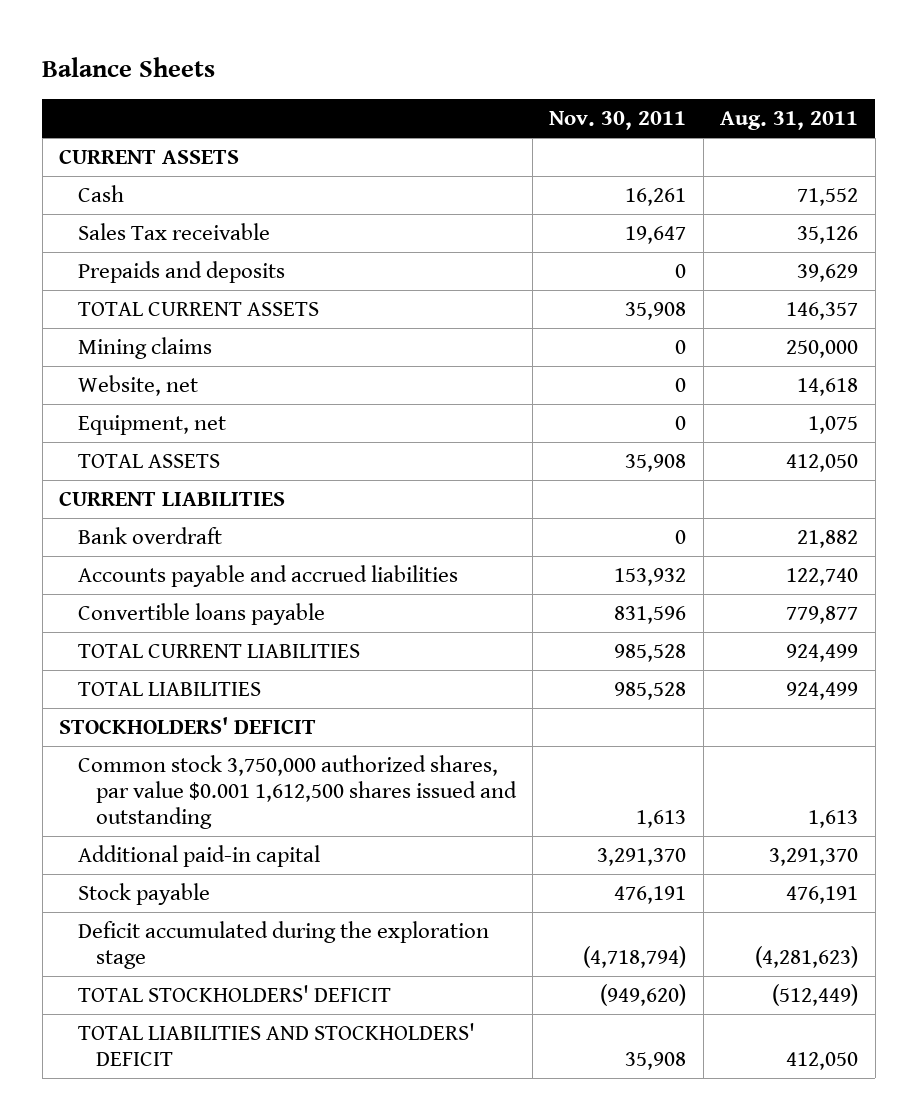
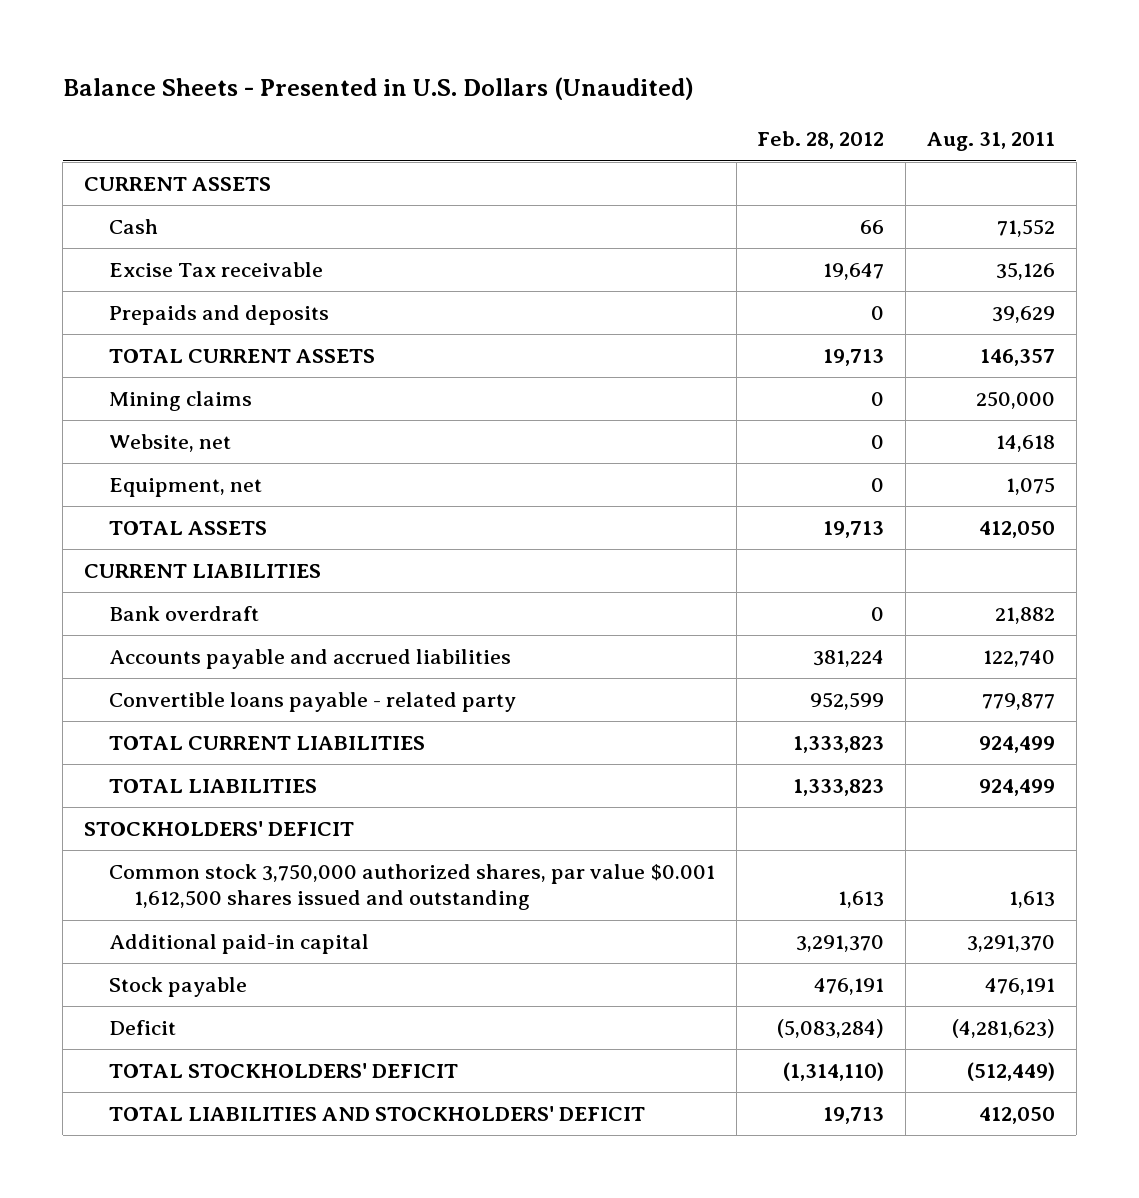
- Balance Sheets
+ Balance Sheets - Presented in U.S. Dollars (Unaudited)
- | Nov. 30, 2011 | Aug. 31, 2011
+ | Feb. 28, 2012 | Aug. 31, 2011
- Sales Tax receivable | 19,647 | 35,126
+ Excise Tax receivable | 19,647 | 35,126
- Convertible loans payable | 831,596 | 779,877
+ Convertible loans payable - related party | 952,599 | 779,877
- Deficit accumulated during the exploration stage | (4,718,794) | (4,281,623)
+ Deficit | (5,083,284) | (4,281,623)

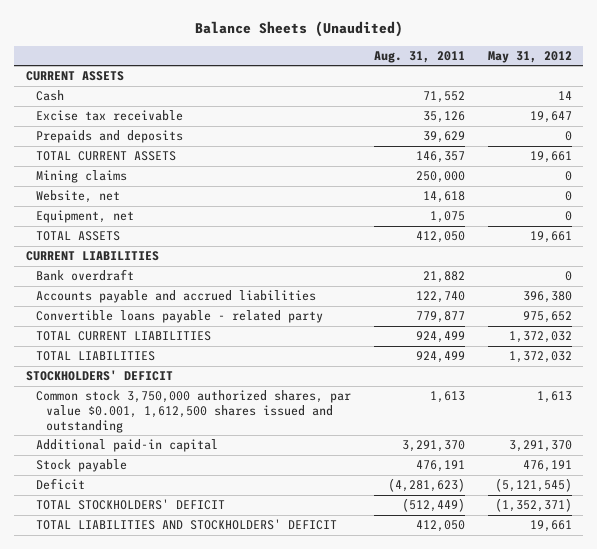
- Balance Sheets - Presented in U.S. Dollars (Unaudited)
+ Balance Sheets (Unaudited)
- | Feb. 28, 2012 | Aug. 31, 2011
+ | Aug. 31, 2011 | May 31, 2012
- Excise Tax receivable | 19,647 | 35,126
+ Excise tax receivable | 35,126 | 19,647
- Common stock 3,750,000 authorized shares, par value $0.001 1,612,500 shares issued and outstanding | 1,613 | 1,613
+ Common stock 3,750,000 authorized shares, par value $0.001, 1,612,500 shares issued and outstanding | 1,613 | 1,613

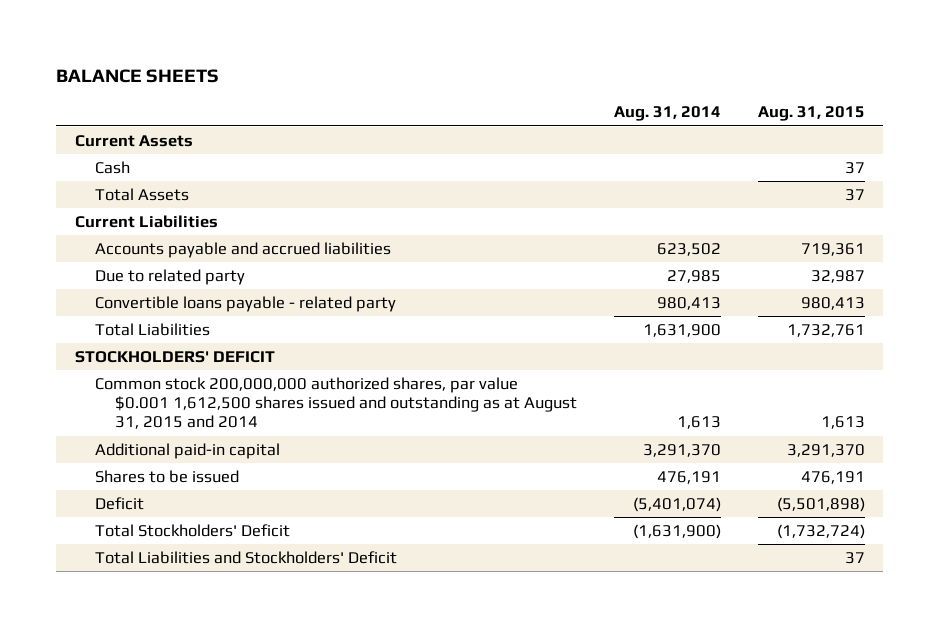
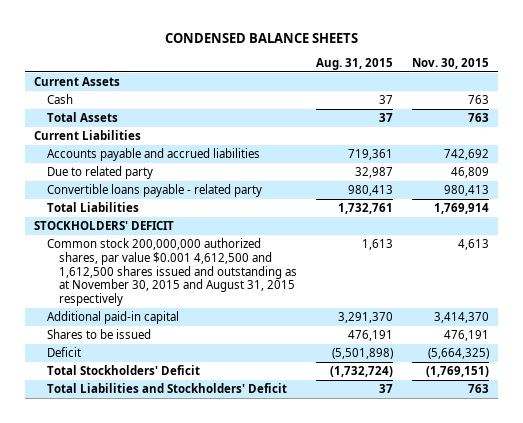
- BALANCE SHEETS
+ CONDENSED BALANCE SHEETS
- | Aug. 31, 2014 | Aug. 31, 2015
+ | Aug. 31, 2015 | Nov. 30, 2015
- Common stock 200,000,000 authorized shares, par value $0.001 1,612,500 shares issued and outstanding as at August 31, 2015 and 2014 | 1,613 | 1,613
+ Common stock 200,000,000 authorized shares, par value $0.001 4,612,500 and 1,612,500 shares issued and outstanding as at November 30, 2015 and August 31, 2015 respectively | 1,613 | 4,613

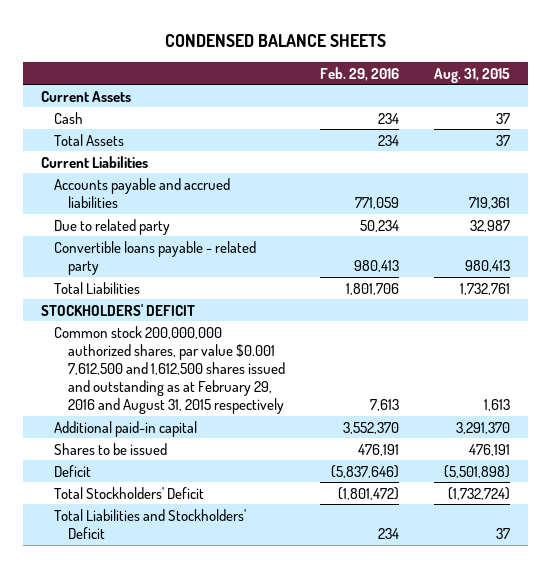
- | Aug. 31, 2015 | Nov. 30, 2015
+ | Feb. 29, 2016 | Aug. 31, 2015
- Common stock 200,000,000 authorized shares, par value $0.001 4,612,500 and 1,612,500 shares issued and outstanding as at November 30, 2015 and August 31, 2015 respectively | 1,613 | 4,613
+ Common stock 200,000,000 authorized shares, par value $0.001 7,612,500 and 1,612,500 shares issued and outstanding as at February 29, 2016 and August 31, 2015 respectively | 7,613 | 1,613

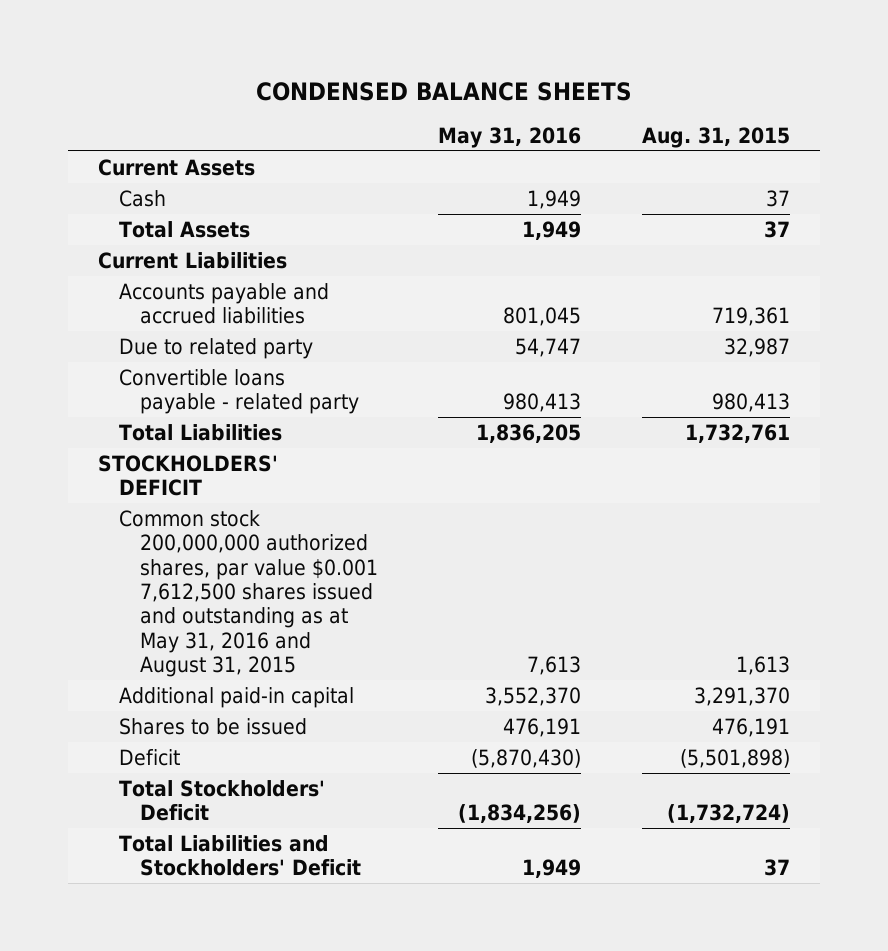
- | Feb. 29, 2016 | Aug. 31, 2015
+ | May 31, 2016 | Aug. 31, 2015
- Common stock 200,000,000 authorized shares, par value $0.001 7,612,500 and 1,612,500 shares issued and outstanding as at February 29, 2016 and August 31, 2015 respectively | 7,613 | 1,613
+ Common stock 200,000,000 authorized shares, par value $0.001 7,612,500 shares issued and outstanding as at May 31, 2016 and August 31, 2015 | 7,613 | 1,613

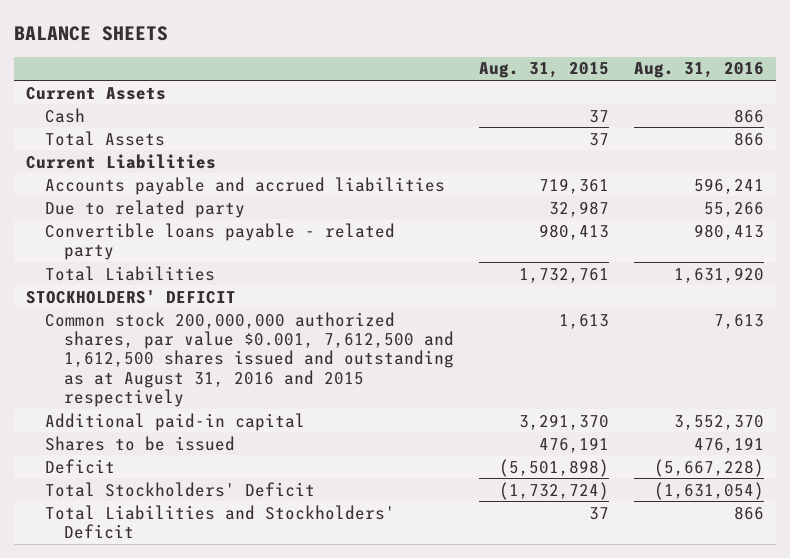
- CONDENSED BALANCE SHEETS
+ BALANCE SHEETS
- | May 31, 2016 | Aug. 31, 2015
+ | Aug. 31, 2015 | Aug. 31, 2016
- Common stock 200,000,000 authorized shares, par value $0.001 7,612,500 shares issued and outstanding as at May 31, 2016 and August 31, 2015 | 7,613 | 1,613
+ Common stock 200,000,000 authorized shares, par value $0.001, 7,612,500 and 1,612,500 shares issued and outstanding as at August 31, 2016 and 2015 respectively | 1,613 | 7,613

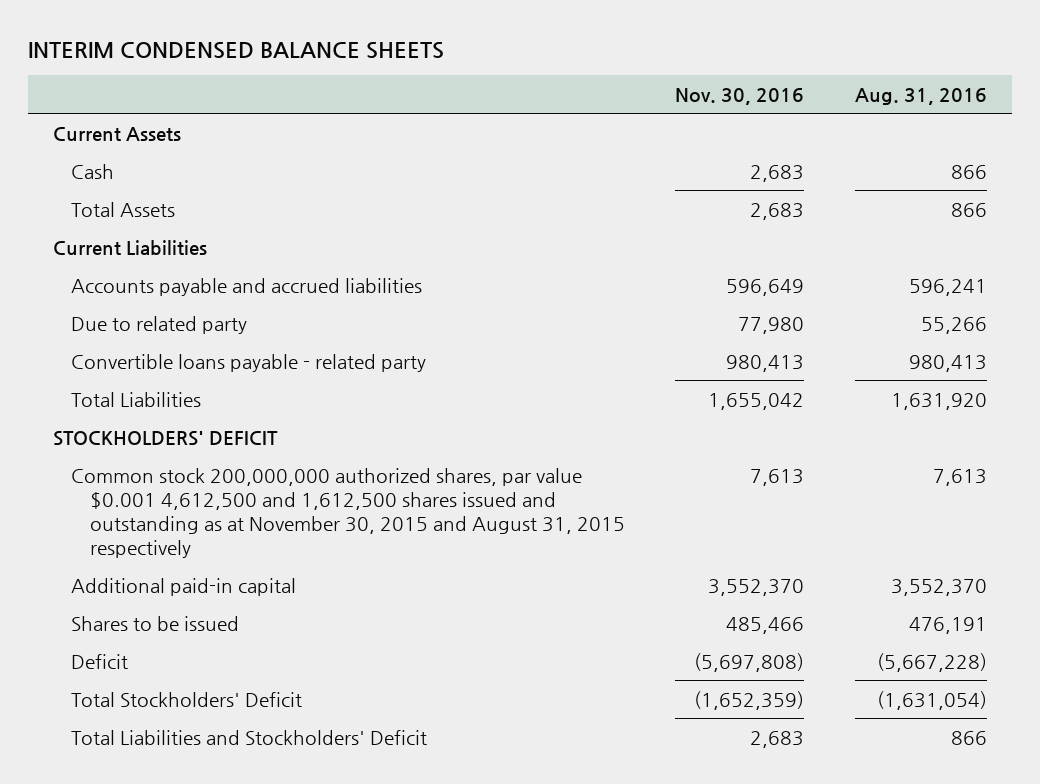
- BALANCE SHEETS
+ INTERIM CONDENSED BALANCE SHEETS
- | Aug. 31, 2015 | Aug. 31, 2016
+ | Nov. 30, 2016 | Aug. 31, 2016
- Common stock 200,000,000 authorized shares, par value $0.001, 7,612,500 and 1,612,500 shares issued and outstanding as at August 31, 2016 and 2015 respectively | 1,613 | 7,613
+ Common stock 200,000,000 authorized shares, par value $0.001 4,612,500 and 1,612,500 shares issued and outstanding as at November 30, 2015 and August 31, 2015 respectively | 7,613 | 7,613

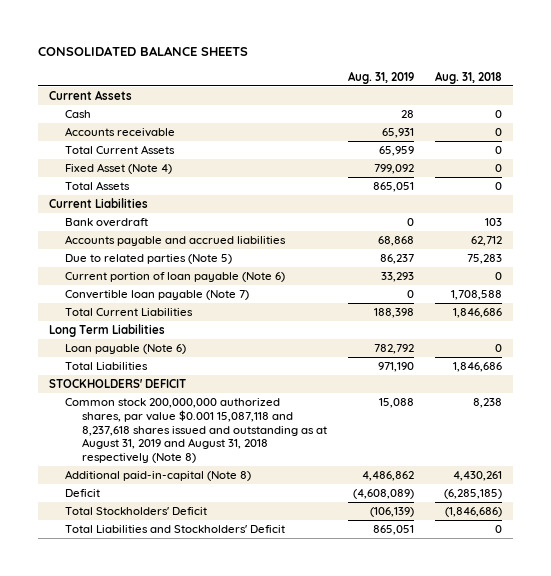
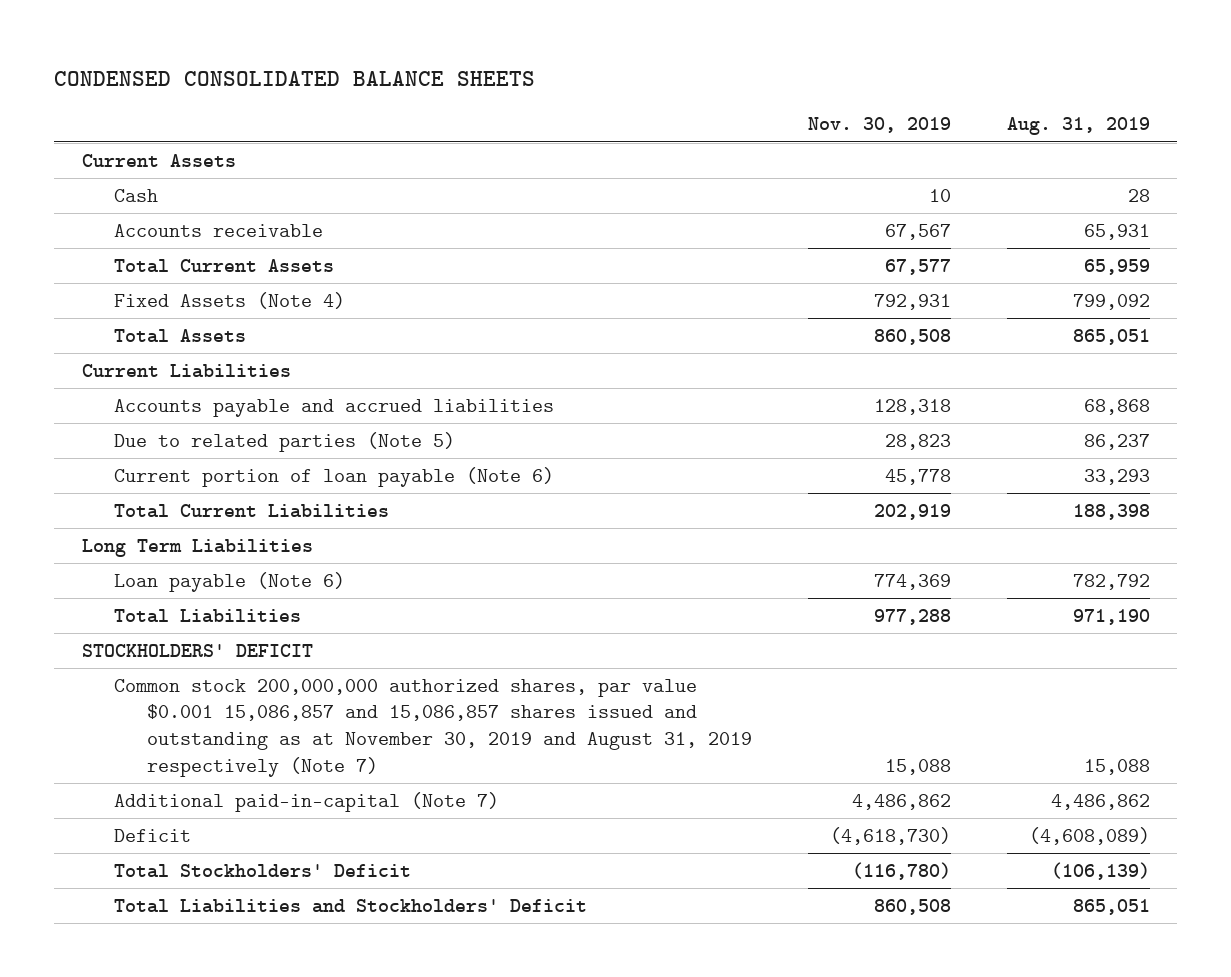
- CONSOLIDATED BALANCE SHEETS
+ CONDENSED CONSOLIDATED BALANCE SHEETS
- | Aug. 31, 2019 | Aug. 31, 2018
+ | Nov. 30, 2019 | Aug. 31, 2019
- Fixed Asset (Note 4) | 799,092 | 0
+ Fixed Assets (Note 4) | 792,931 | 799,092
- Bank overdraft | 0 | 103
- Convertible loan payable (Note 7) | 0 | 1,708,588
- Common stock 200,000,000 authorized shares, par value $0.001 15,087,118 and 8,237,618 shares issued and outstanding as at August 31, 2019 and August 31, 2018 respectively (Note 8) | 15,088 | 8,238
- Additional paid-in-capital (Note 8) | 4,486,862 | 4,430,261
+ Common stock 200,000,000 authorized shares, par value $0.001 15,086,857 and 15,086,857 shares issued and outstanding as at November 30, 2019 and August 31, 2019 respectively (Note 7) | 15,088 | 15,088
+ Additional paid-in-capital (Note 7) | 4,486,862 | 4,486,862

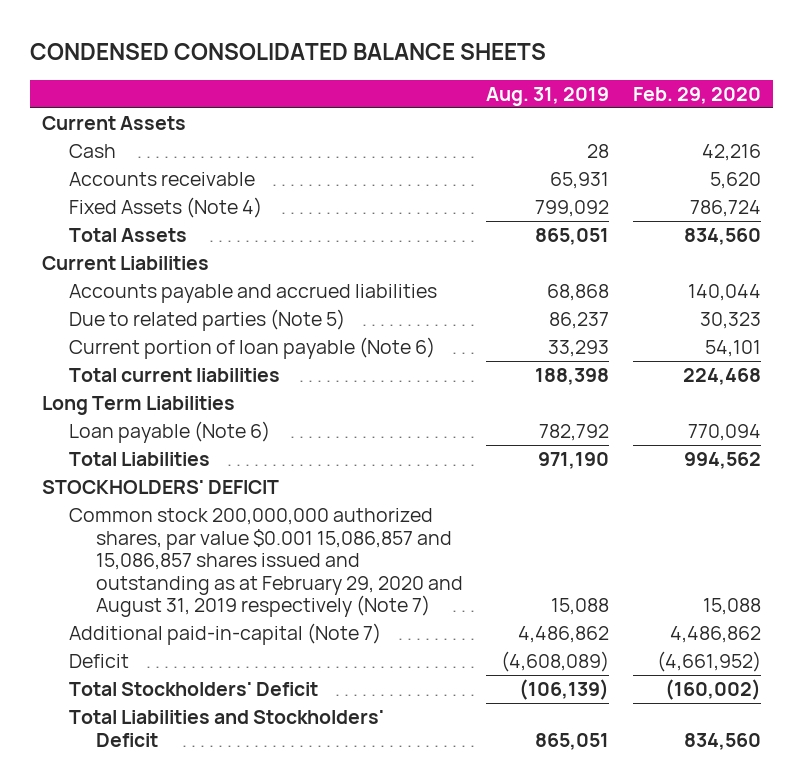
- | Nov. 30, 2019 | Aug. 31, 2019
+ | Aug. 31, 2019 | Feb. 29, 2020
- Total Current Assets | 67,577 | 65,959
- Total Current Liabilities | 202,919 | 188,398
+ Total current liabilities | 188,398 | 224,468
- Common stock 200,000,000 authorized shares, par value $0.001 15,086,857 and 15,086,857 shares issued and outstanding as at November 30, 2019 and August 31, 2019 respectively (Note 7) | 15,088 | 15,088
+ Common stock 200,000,000 authorized shares, par value $0.001 15,086,857 and 15,086,857 shares issued and outstanding as at February 29, 2020 and August 31, 2019 respectively (Note 7) | 15,088 | 15,088

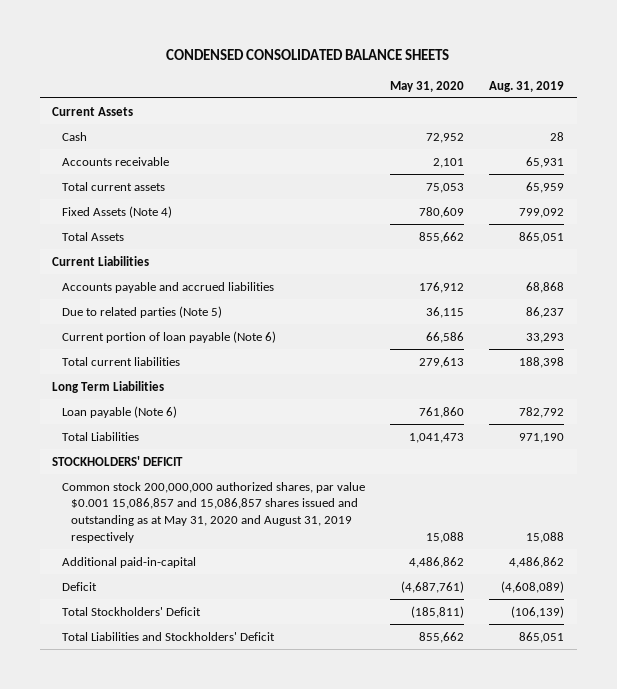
- | Aug. 31, 2019 | Feb. 29, 2020
+ | May 31, 2020 | Aug. 31, 2019
+ Total current assets | 75,053 | 65,959
- Common stock 200,000,000 authorized shares, par value $0.001 15,086,857 and 15,086,857 shares issued and outstanding as at February 29, 2020 and August 31, 2019 respectively (Note 7) | 15,088 | 15,088
- Additional paid-in-capital (Note 7) | 4,486,862 | 4,486,862
+ Common stock 200,000,000 authorized shares, par value $0.001 15,086,857 and 15,086,857 shares issued and outstanding as at May 31, 2020 and August 31, 2019 respectively | 15,088 | 15,088
+ Additional paid-in-capital | 4,486,862 | 4,486,862

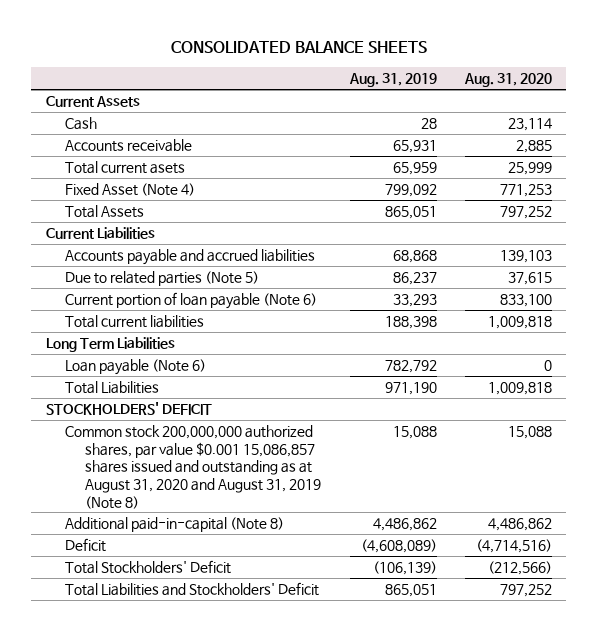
- CONDENSED CONSOLIDATED BALANCE SHEETS
+ CONSOLIDATED BALANCE SHEETS
- | May 31, 2020 | Aug. 31, 2019
+ | Aug. 31, 2019 | Aug. 31, 2020
- Total current assets | 75,053 | 65,959
- Fixed Assets (Note 4) | 780,609 | 799,092
+ Total current asets | 65,959 | 25,999
+ Fixed Asset (Note 4) | 799,092 | 771,253
- Common stock 200,000,000 authorized shares, par value $0.001 15,086,857 and 15,086,857 shares issued and outstanding as at May 31, 2020 and August 31, 2019 respectively | 15,088 | 15,088
- Additional paid-in-capital | 4,486,862 | 4,486,862
+ Common stock 200,000,000 authorized shares, par value $0.001 15,086,857 shares issued and outstanding as at August 31, 2020 and August 31, 2019 (Note 8) | 15,088 | 15,088
+ Additional paid-in-capital (Note 8) | 4,486,862 | 4,486,862

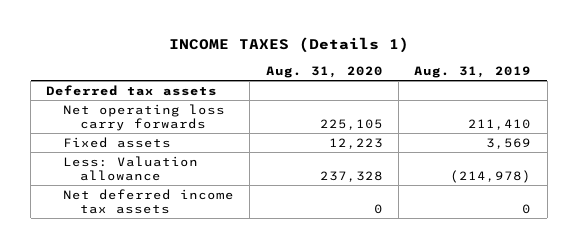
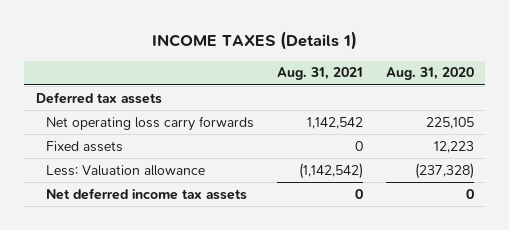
- | Aug. 31, 2020 | Aug. 31, 2019
+ | Aug. 31, 2021 | Aug. 31, 2020
- Less: Valuation allowance | 237,328 | (214,978)
+ Less: Valuation allowance | (1,142,542) | (237,328)

